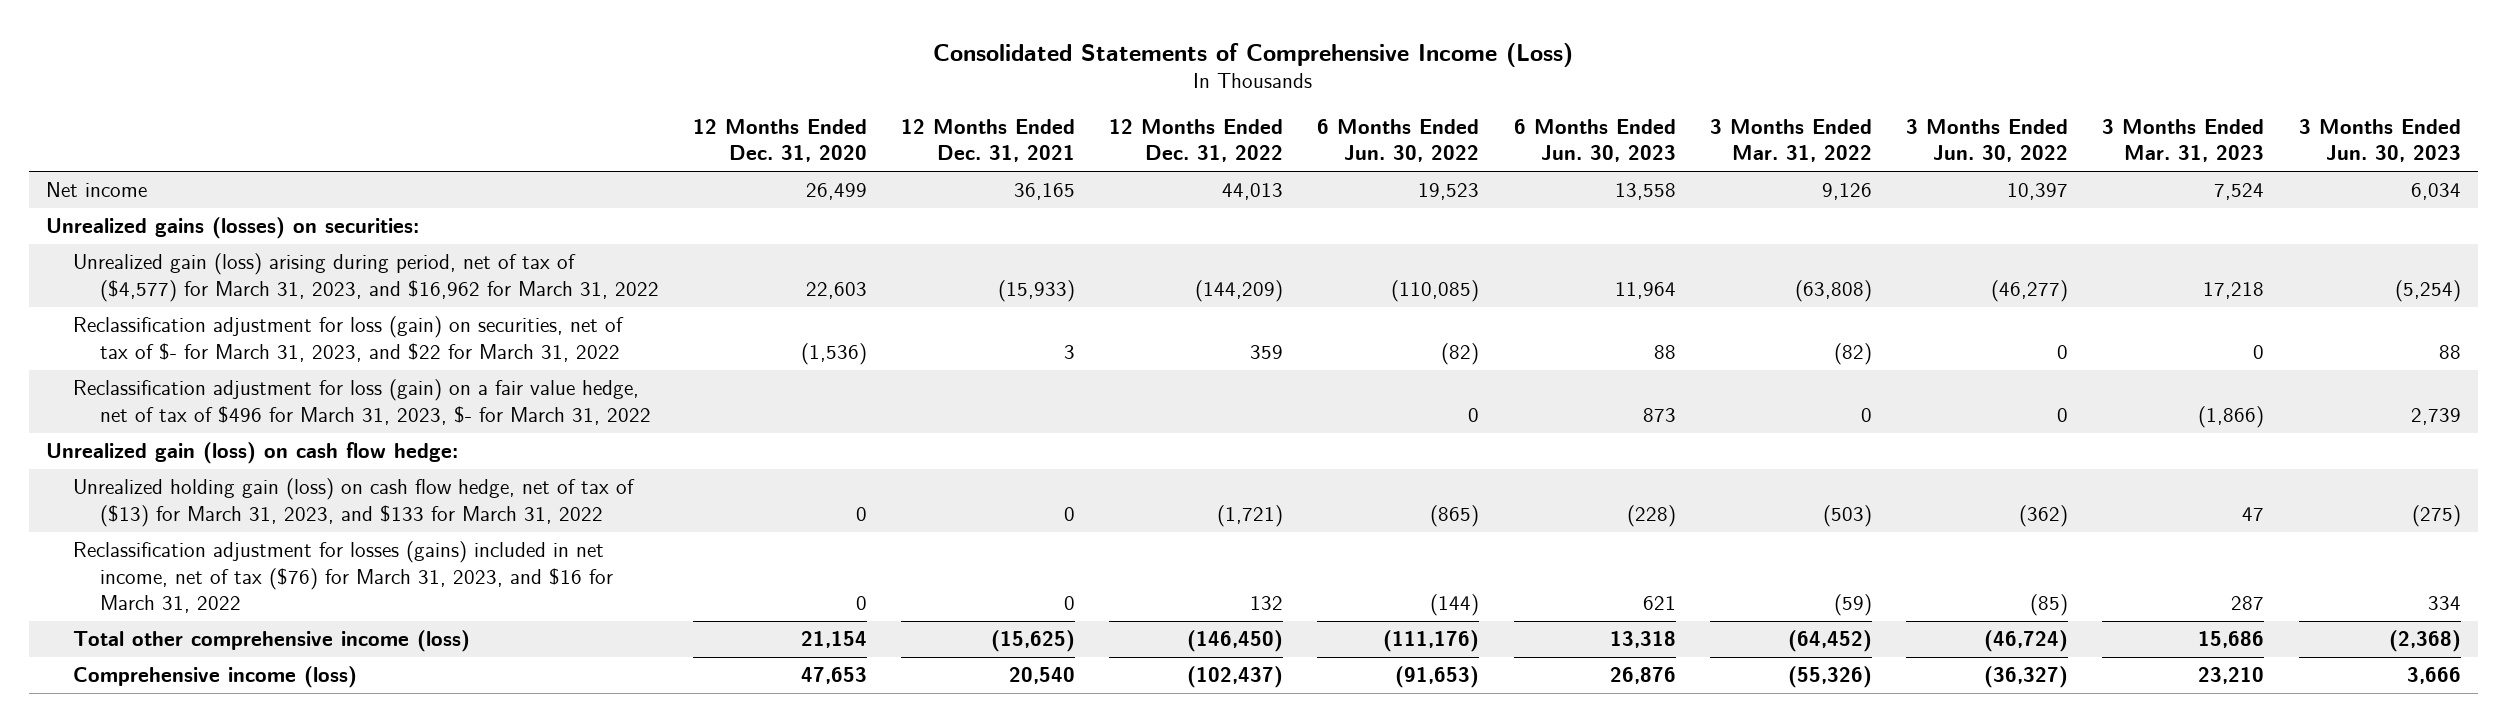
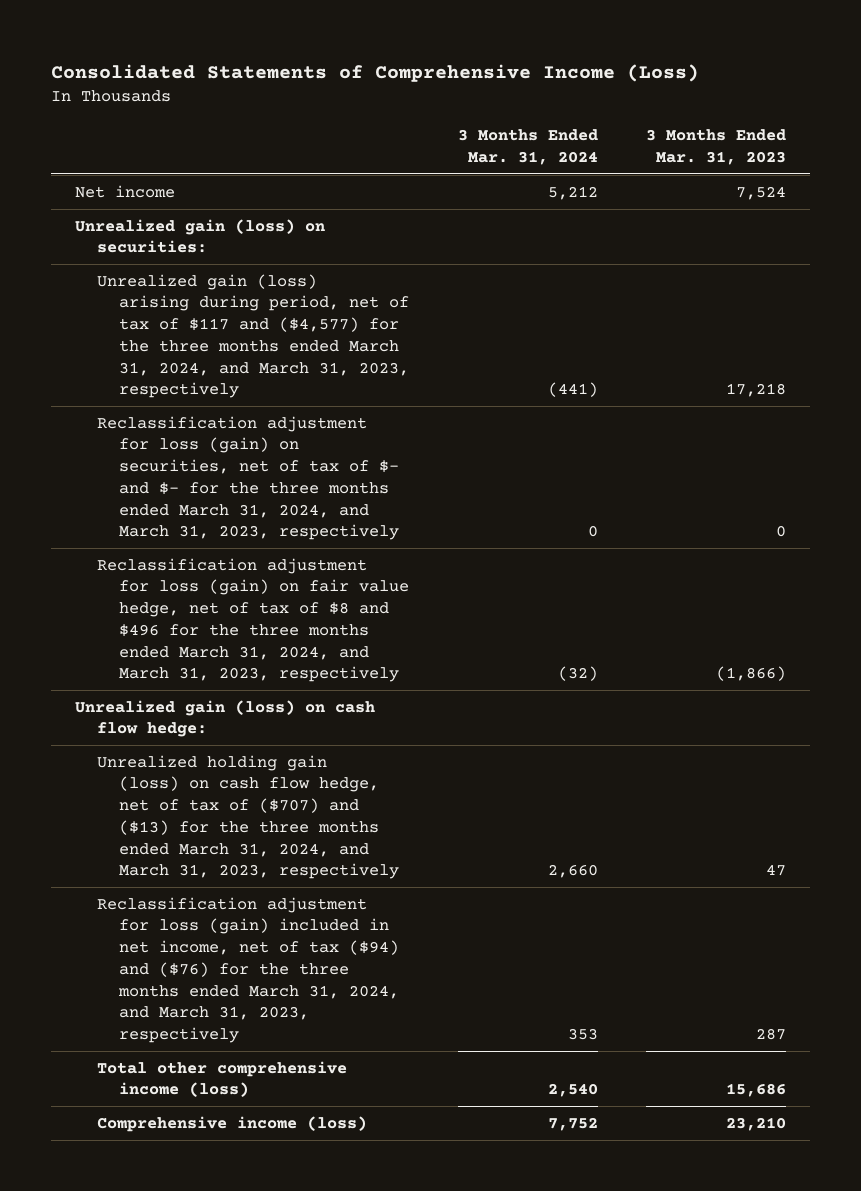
- | 12 Months Ended Dec. 31, 2020 | 12 Months Ended Dec. 31, 2021 | 12 Months Ended Dec. 31, 2022 | 6 Months Ended Jun. 30, 2022 | 6 Months Ended Jun. 30, 2023 | 3 Months Ended Mar. 31, 2022 | 3 Months Ended Jun. 30, 2022 | 3 Months Ended Mar. 31, 2023 | 3 Months Ended Jun. 30, 2023
+ | 3 Months Ended Mar. 31, 2024 | 3 Months Ended Mar. 31, 2023
- Unrealized gains (losses) on securities:
- Unrealized gain (loss) arising during period, net of tax of ($4,577) for March 31, 2023, and $16,962 for March 31, 2022 | 22,603 | (15,933) | (144,209) | (110,085) | 11,964 | (63,808) | (46,277) | 17,218 | (5,254)
- Reclassification adjustment for loss (gain) on securities, net of tax of $- for March 31, 2023, and $22 for March 31, 2022 | (1,536) | 3 | 359 | (82) | 88 | (82) | 0 | 0 | 88
- Reclassification adjustment for loss (gain) on a fair value hedge, net of tax of $496 for March 31, 2023, $- for March 31, 2022 | | | | 0 | 873 | 0 | 0 | (1,866) | 2,739
+ Unrealized gain (loss) on securities:
+ Unrealized gain (loss) arising during period, net of tax of $117 and ($4,577) for the three months ended March 31, 2024, and March 31, 2023, respectively | (441) | 17,218
+ Reclassification adjustment for loss (gain) on securities, net of tax of $- and $- for the three months ended March 31, 2024, and March 31, 2023, respectively | 0 | 0
+ Reclassification adjustment for loss (gain) on fair value hedge, net of tax of $8 and $496 for the three months ended March 31, 2024, and March 31, 2023, respectively | (32) | (1,866)
- Unrealized holding gain (loss) on cash flow hedge, net of tax of ($13) for March 31, 2023, and $133 for March 31, 2022 | 0 | 0 | (1,721) | (865) | (228) | (503) | (362) | 47 | (275)
- Reclassification adjustment for losses (gains) included in net income, net of tax ($76) for March 31, 2023, and $16 for March 31, 2022 | 0 | 0 | 132 | (144) | 621 | (59) | (85) | 287 | 334
+ Unrealized holding gain (loss) on cash flow hedge, net of tax of ($707) and ($13) for the three months ended March 31, 2024, and March 31, 2023, respectively | 2,660 | 47
+ Reclassification adjustment for loss (gain) included in net income, net of tax ($94) and ($76) for the three months ended March 31, 2024, and March 31, 2023, respectively | 353 | 287

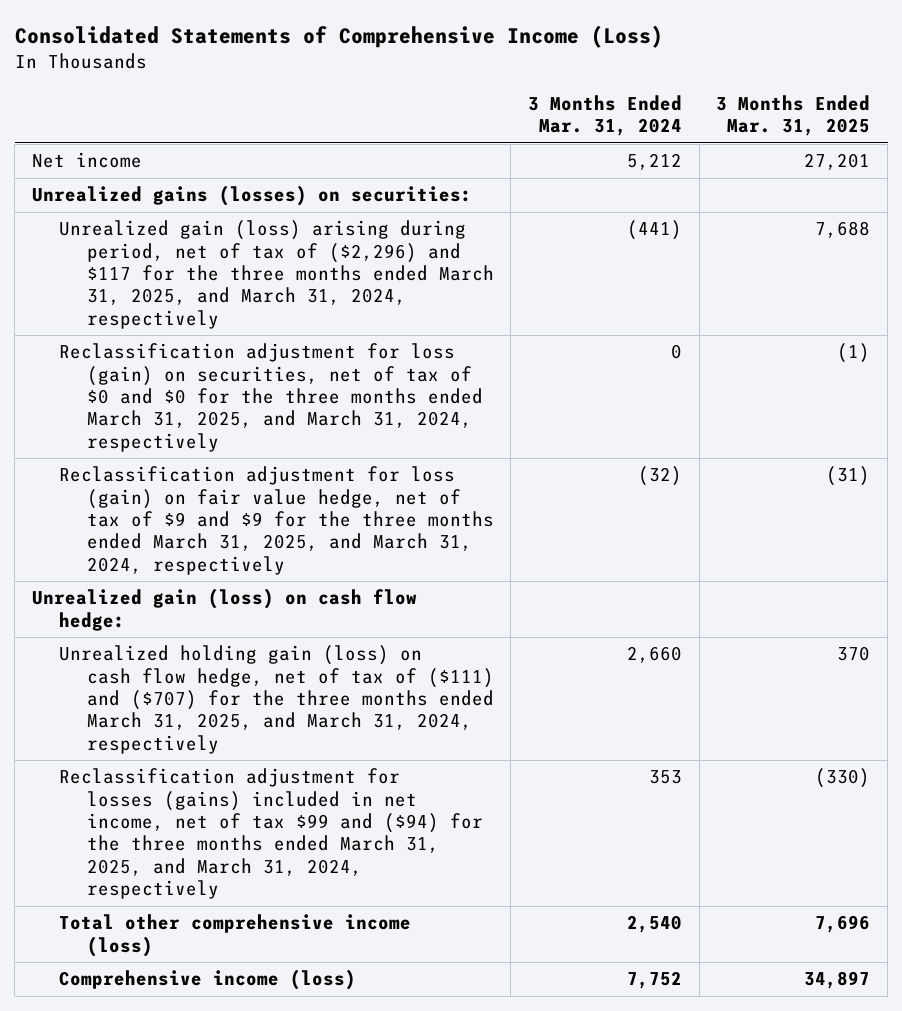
- | 3 Months Ended Mar. 31, 2024 | 3 Months Ended Mar. 31, 2023
+ | 3 Months Ended Mar. 31, 2024 | 3 Months Ended Mar. 31, 2025
- Unrealized gain (loss) on securities:
- Unrealized gain (loss) arising during period, net of tax of $117 and ($4,577) for the three months ended March 31, 2024, and March 31, 2023, respectively | (441) | 17,218
- Reclassification adjustment for loss (gain) on securities, net of tax of $- and $- for the three months ended March 31, 2024, and March 31, 2023, respectively | 0 | 0
- Reclassification adjustment for loss (gain) on fair value hedge, net of tax of $8 and $496 for the three months ended March 31, 2024, and March 31, 2023, respectively | (32) | (1,866)
+ Unrealized gains (losses) on securities:
+ Unrealized gain (loss) arising during period, net of tax of ($2,296) and $117 for the three months ended March 31, 2025, and March 31, 2024, respectively | (441) | 7,688
+ Reclassification adjustment for loss (gain) on securities, net of tax of $0 and $0 for the three months ended March 31, 2025, and March 31, 2024, respectively | 0 | (1)
+ Reclassification adjustment for loss (gain) on fair value hedge, net of tax of $9 and $9 for the three months ended March 31, 2025, and March 31, 2024, respectively | (32) | (31)
- Unrealized holding gain (loss) on cash flow hedge, net of tax of ($707) and ($13) for the three months ended March 31, 2024, and March 31, 2023, respectively | 2,660 | 47
- Reclassification adjustment for loss (gain) included in net income, net of tax ($94) and ($76) for the three months ended March 31, 2024, and March 31, 2023, respectively | 353 | 287
+ Unrealized holding gain (loss) on cash flow hedge, net of tax of ($111) and ($707) for the three months ended March 31, 2025, and March 31, 2024, respectively | 2,660 | 370
+ Reclassification adjustment for losses (gains) included in net income, net of tax $99 and ($94) for the three months ended March 31, 2025, and March 31, 2024, respectively | 353 | (330)

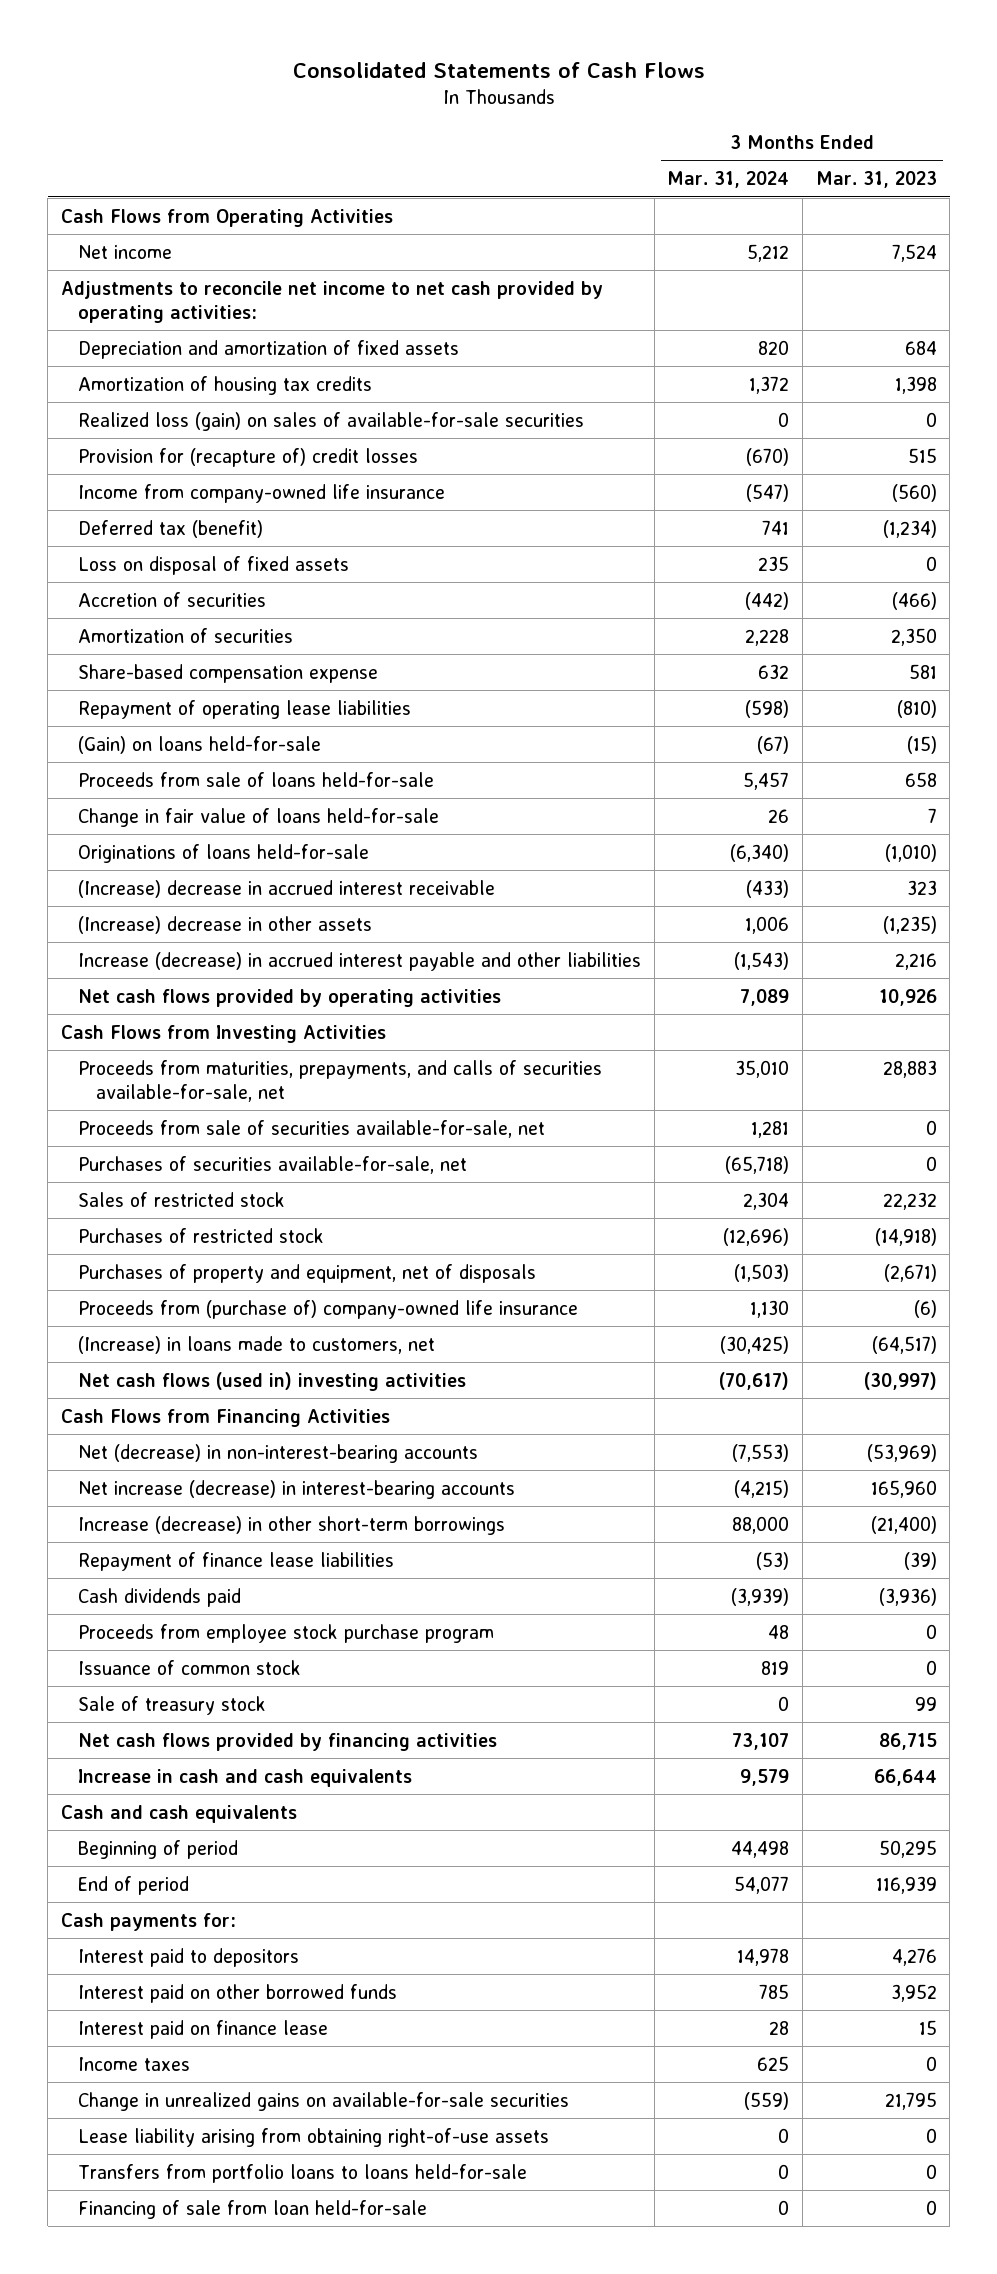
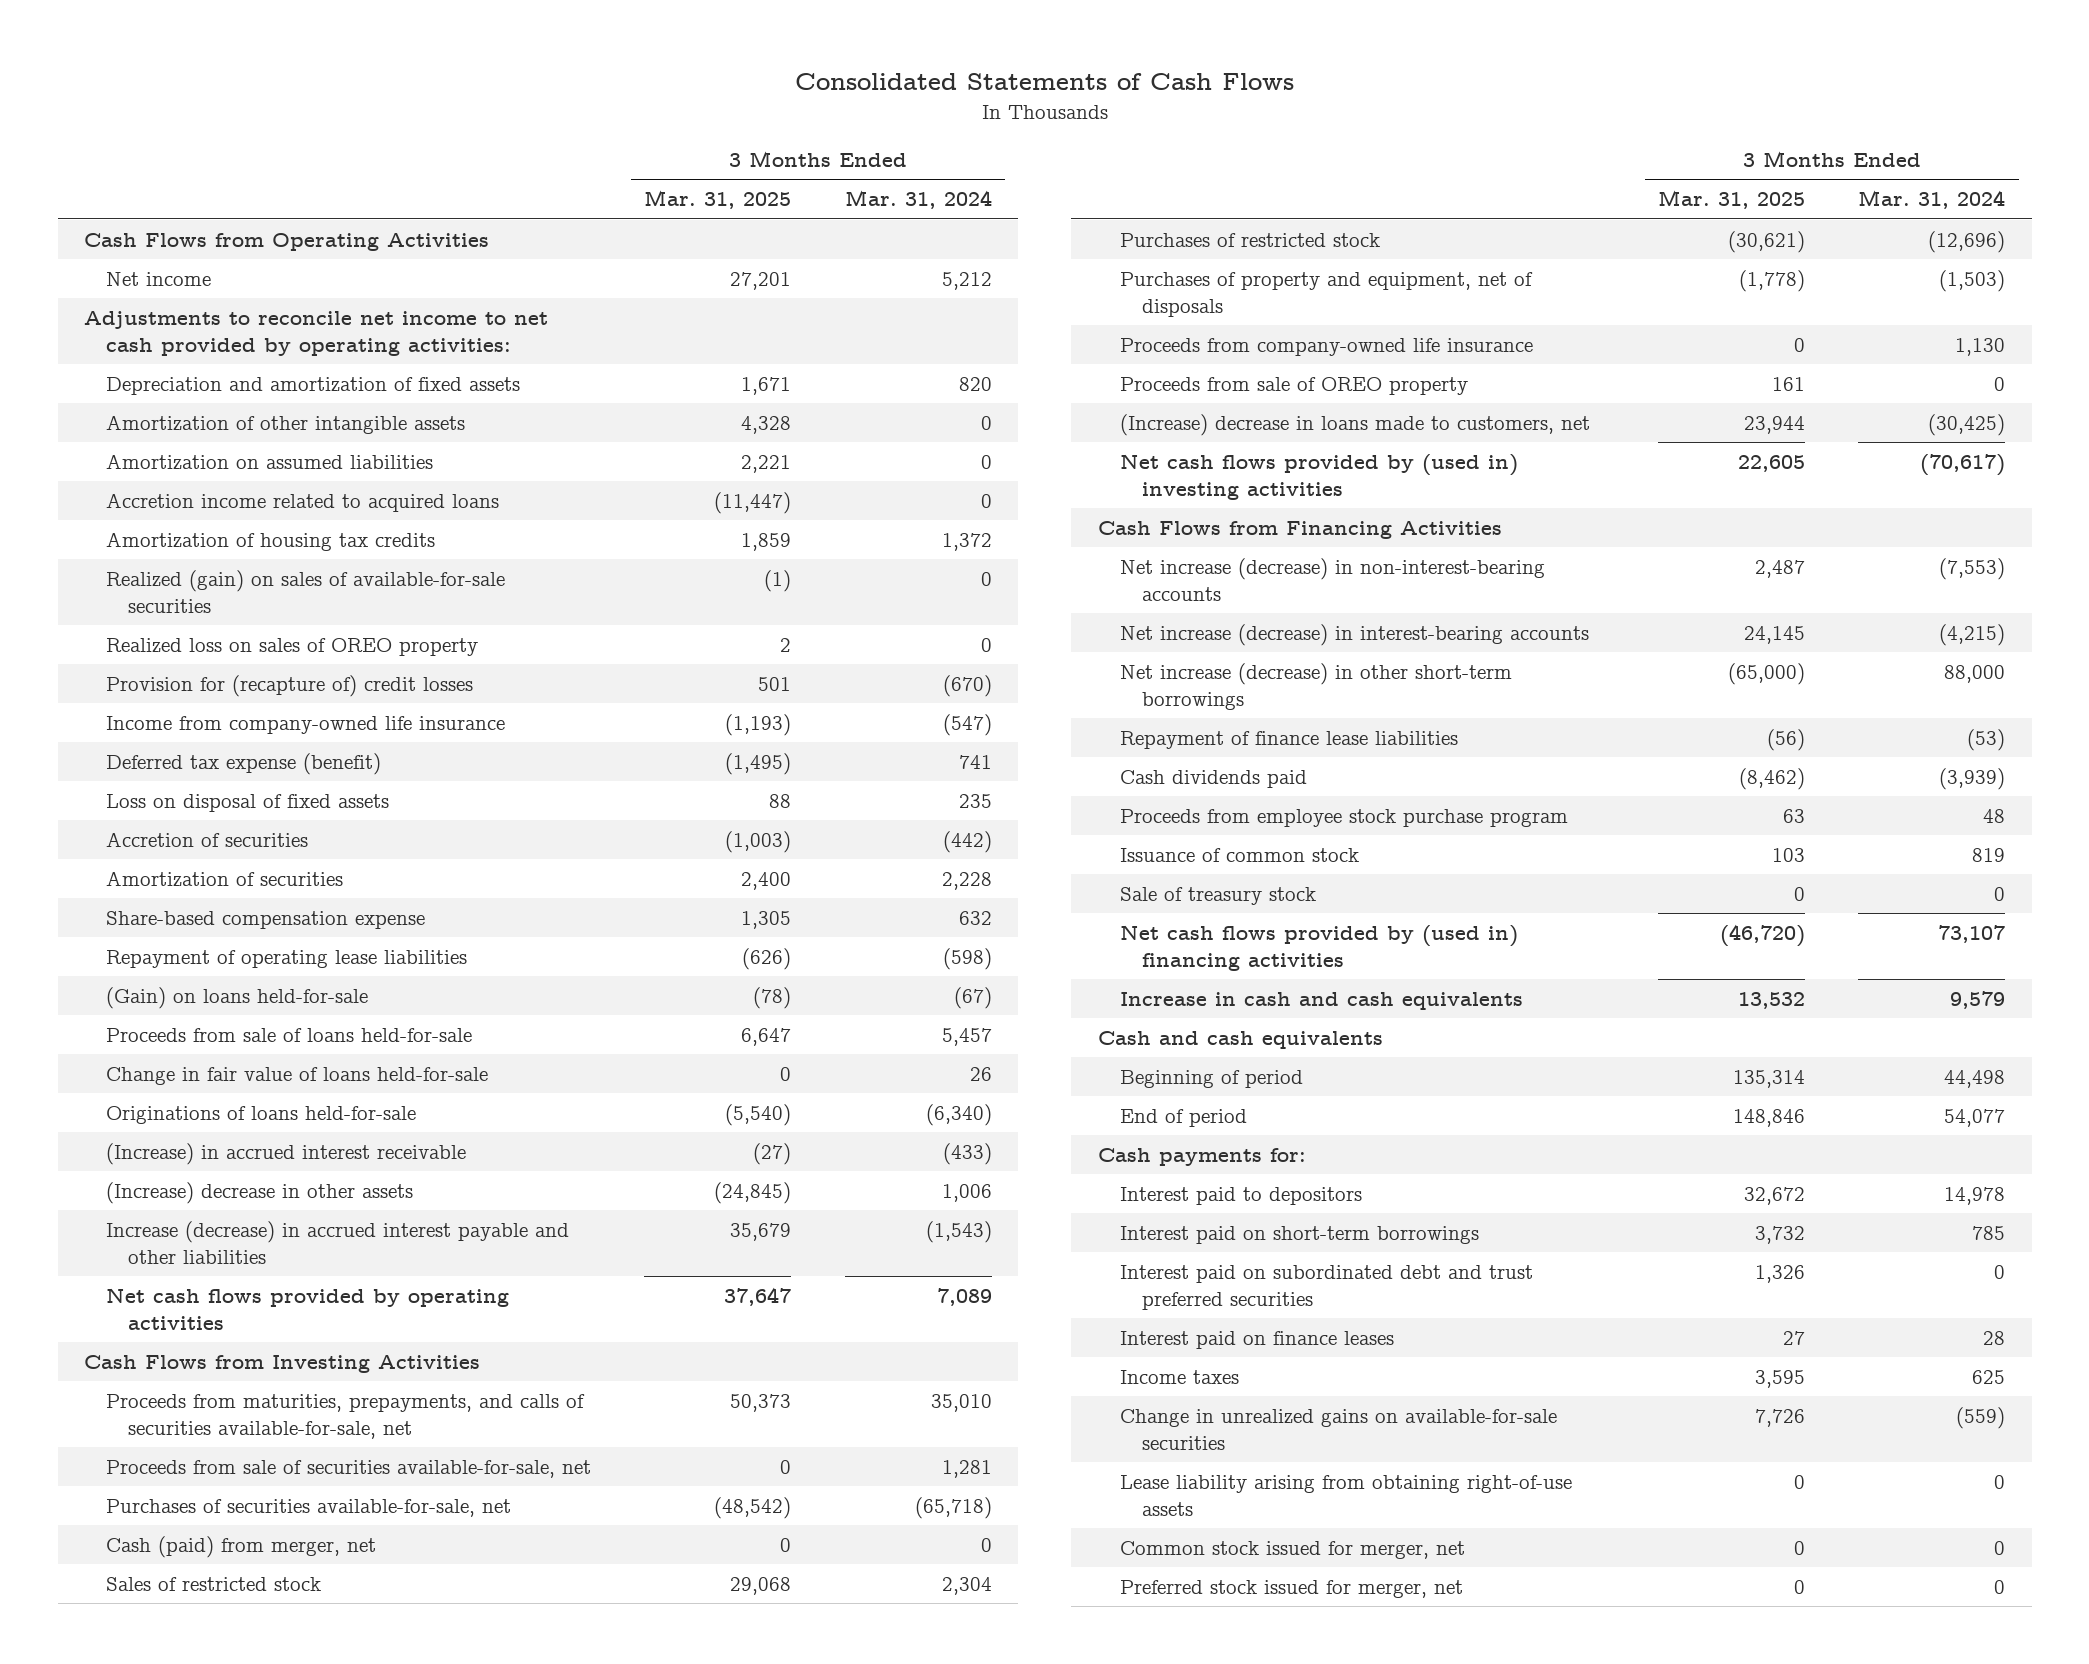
- | 3 Months Ended Mar. 31, 2024 | 3 Months Ended Mar. 31, 2023
+ | 3 Months Ended Mar. 31, 2025 | 3 Months Ended Mar. 31, 2024
+ Amortization of other intangible assets | 4,328 | 0
+ Amortization on assumed liabilities | 2,221 | 0
+ Accretion income related to acquired loans | (11,447) | 0
- Realized loss (gain) on sales of available-for-sale securities | 0 | 0
+ Realized (gain) on sales of available-for-sale securities | (1) | 0
+ Realized loss on sales of OREO property | 2 | 0
- Deferred tax (benefit) | 741 | (1,234)
+ Deferred tax expense (benefit) | (1,495) | 741
- (Increase) decrease in accrued interest receivable | (433) | 323
+ (Increase) in accrued interest receivable | (27) | (433)
+ Cash (paid) from merger, net | 0 | 0
- Proceeds from (purchase of) company-owned life insurance | 1,130 | (6)
- (Increase) in loans made to customers, net | (30,425) | (64,517)
- Net cash flows (used in) investing activities | (70,617) | (30,997)
+ Proceeds from company-owned life insurance | 0 | 1,130
+ Proceeds from sale of OREO property | 161 | 0
+ (Increase) decrease in loans made to customers, net | 23,944 | (30,425)
+ Net cash flows provided by (used in) investing activities | 22,605 | (70,617)
- Net (decrease) in non-interest-bearing accounts | (7,553) | (53,969)
+ Net increase (decrease) in non-interest-bearing accounts | 2,487 | (7,553)
- Increase (decrease) in other short-term borrowings | 88,000 | (21,400)
+ Net increase (decrease) in other short-term borrowings | (65,000) | 88,000
- Net cash flows provided by financing activities | 73,107 | 86,715
+ Net cash flows provided by (used in) financing activities | (46,720) | 73,107
- Interest paid on other borrowed funds | 785 | 3,952
- Interest paid on finance lease | 28 | 15
+ Interest paid on short-term borrowings | 3,732 | 785
+ Interest paid on subordinated debt and trust preferred securities | 1,326 | 0
+ Interest paid on finance leases | 27 | 28
- Transfers from portfolio loans to loans held-for-sale | 0 | 0
- Financing of sale from loan held-for-sale | 0 | 0
+ Common stock issued for merger, net | 0 | 0
+ Preferred stock issued for merger, net | 0 | 0

